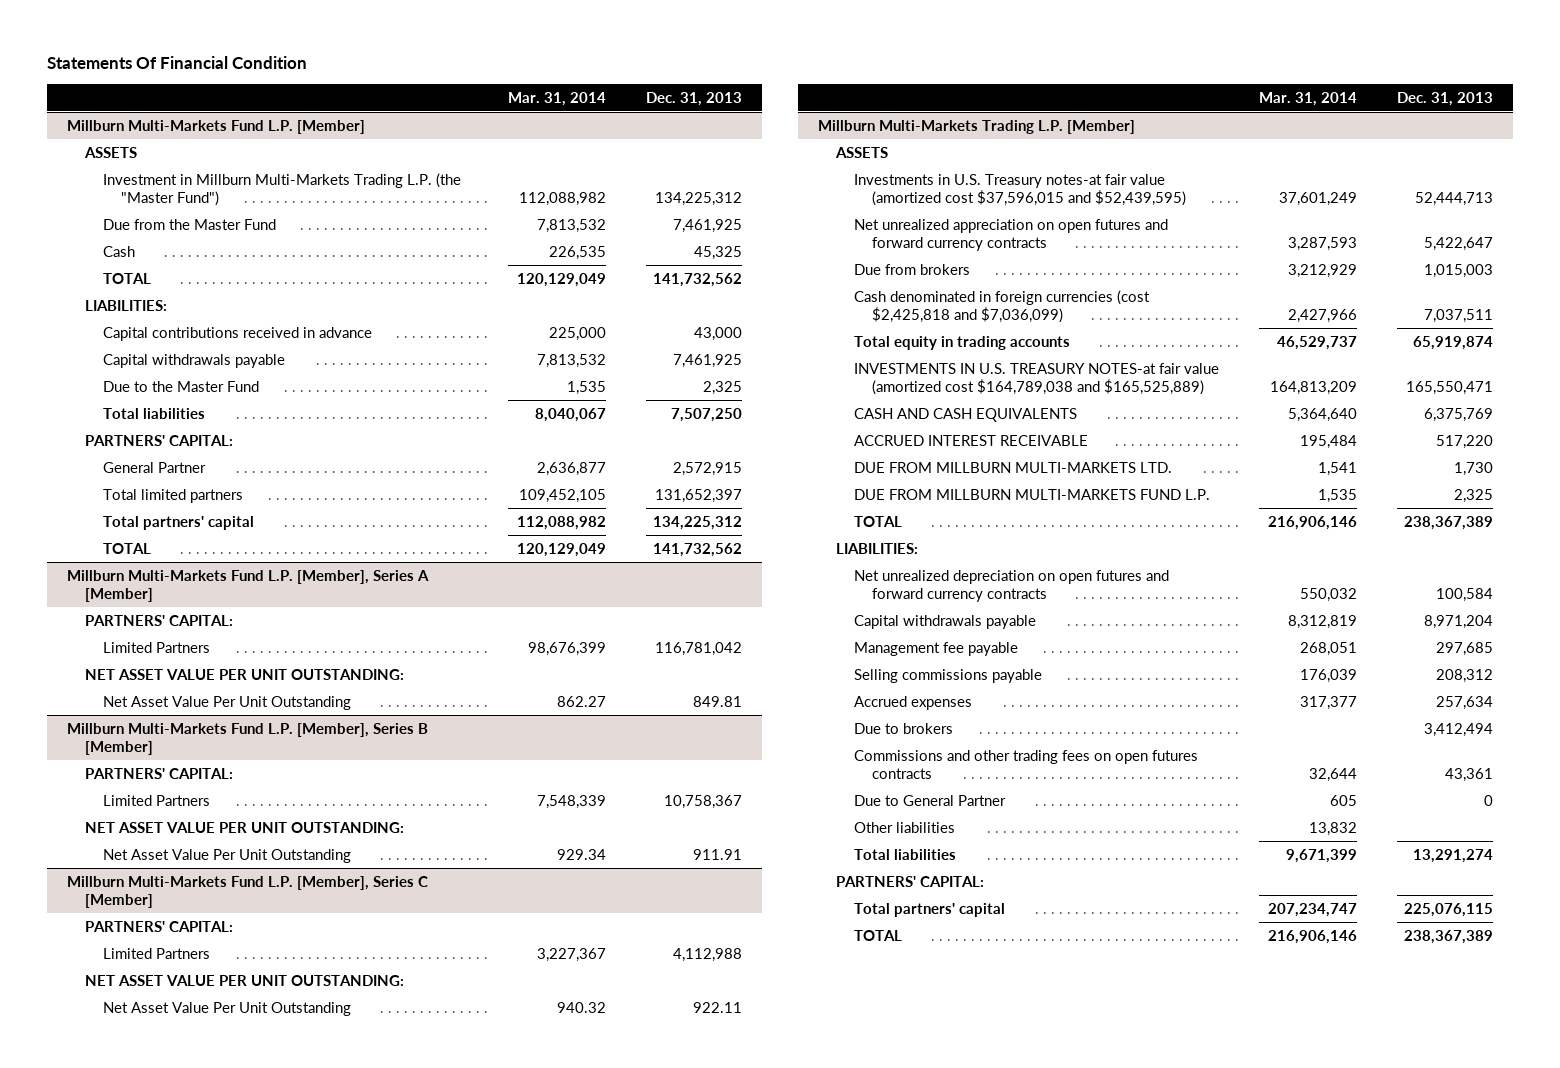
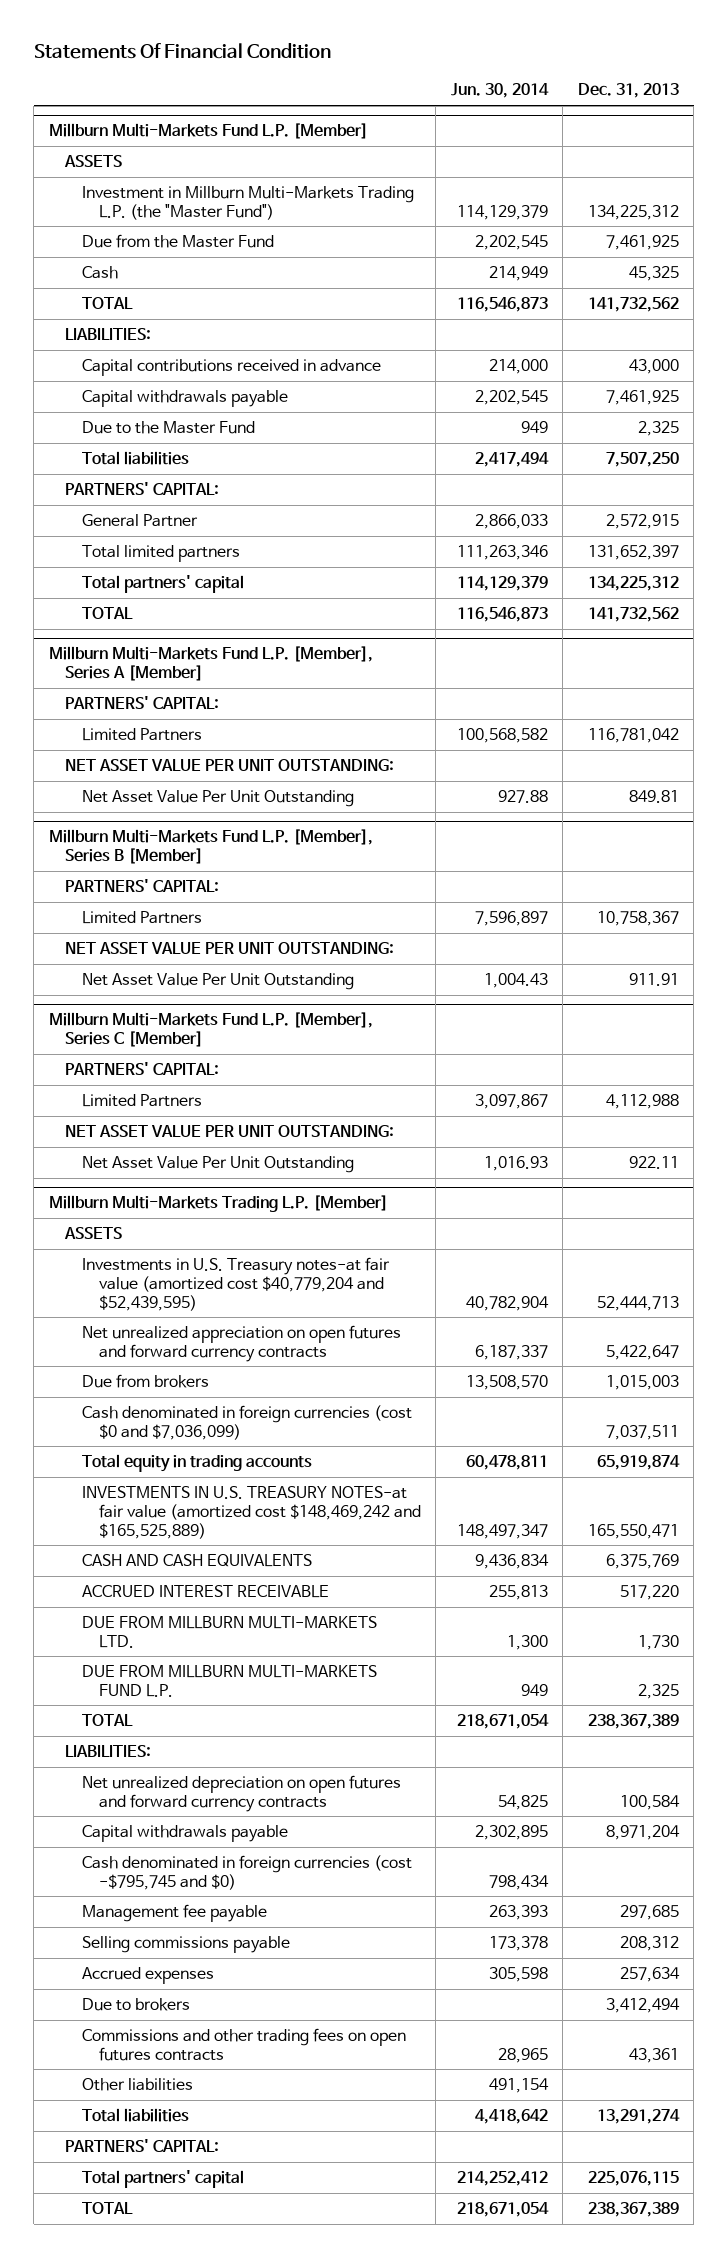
- | Mar. 31, 2014 | Dec. 31, 2013
+ | Jun. 30, 2014 | Dec. 31, 2013
@ Millburn Multi-Markets Trading L.P. [Member]
- Investments in U.S. Treasury notes-at fair value (amortized cost $37,596,015 and $52,439,595) | 37,601,249 | 52,444,713
+ Investments in U.S. Treasury notes-at fair value (amortized cost $40,779,204 and $52,439,595) | 40,782,904 | 52,444,713
- Cash denominated in foreign currencies (cost $2,425,818 and $7,036,099) | 2,427,966 | 7,037,511
+ Cash denominated in foreign currencies (cost $0 and $7,036,099) | | 7,037,511
- INVESTMENTS IN U.S. TREASURY NOTES-at fair value (amortized cost $164,789,038 and $165,525,889) | 164,813,209 | 165,550,471
+ INVESTMENTS IN U.S. TREASURY NOTES-at fair value (amortized cost $148,469,242 and $165,525,889) | 148,497,347 | 165,550,471
+ Cash denominated in foreign currencies (cost -$795,745 and $0) | 798,434 |
- Due to General Partner | 605 | 0

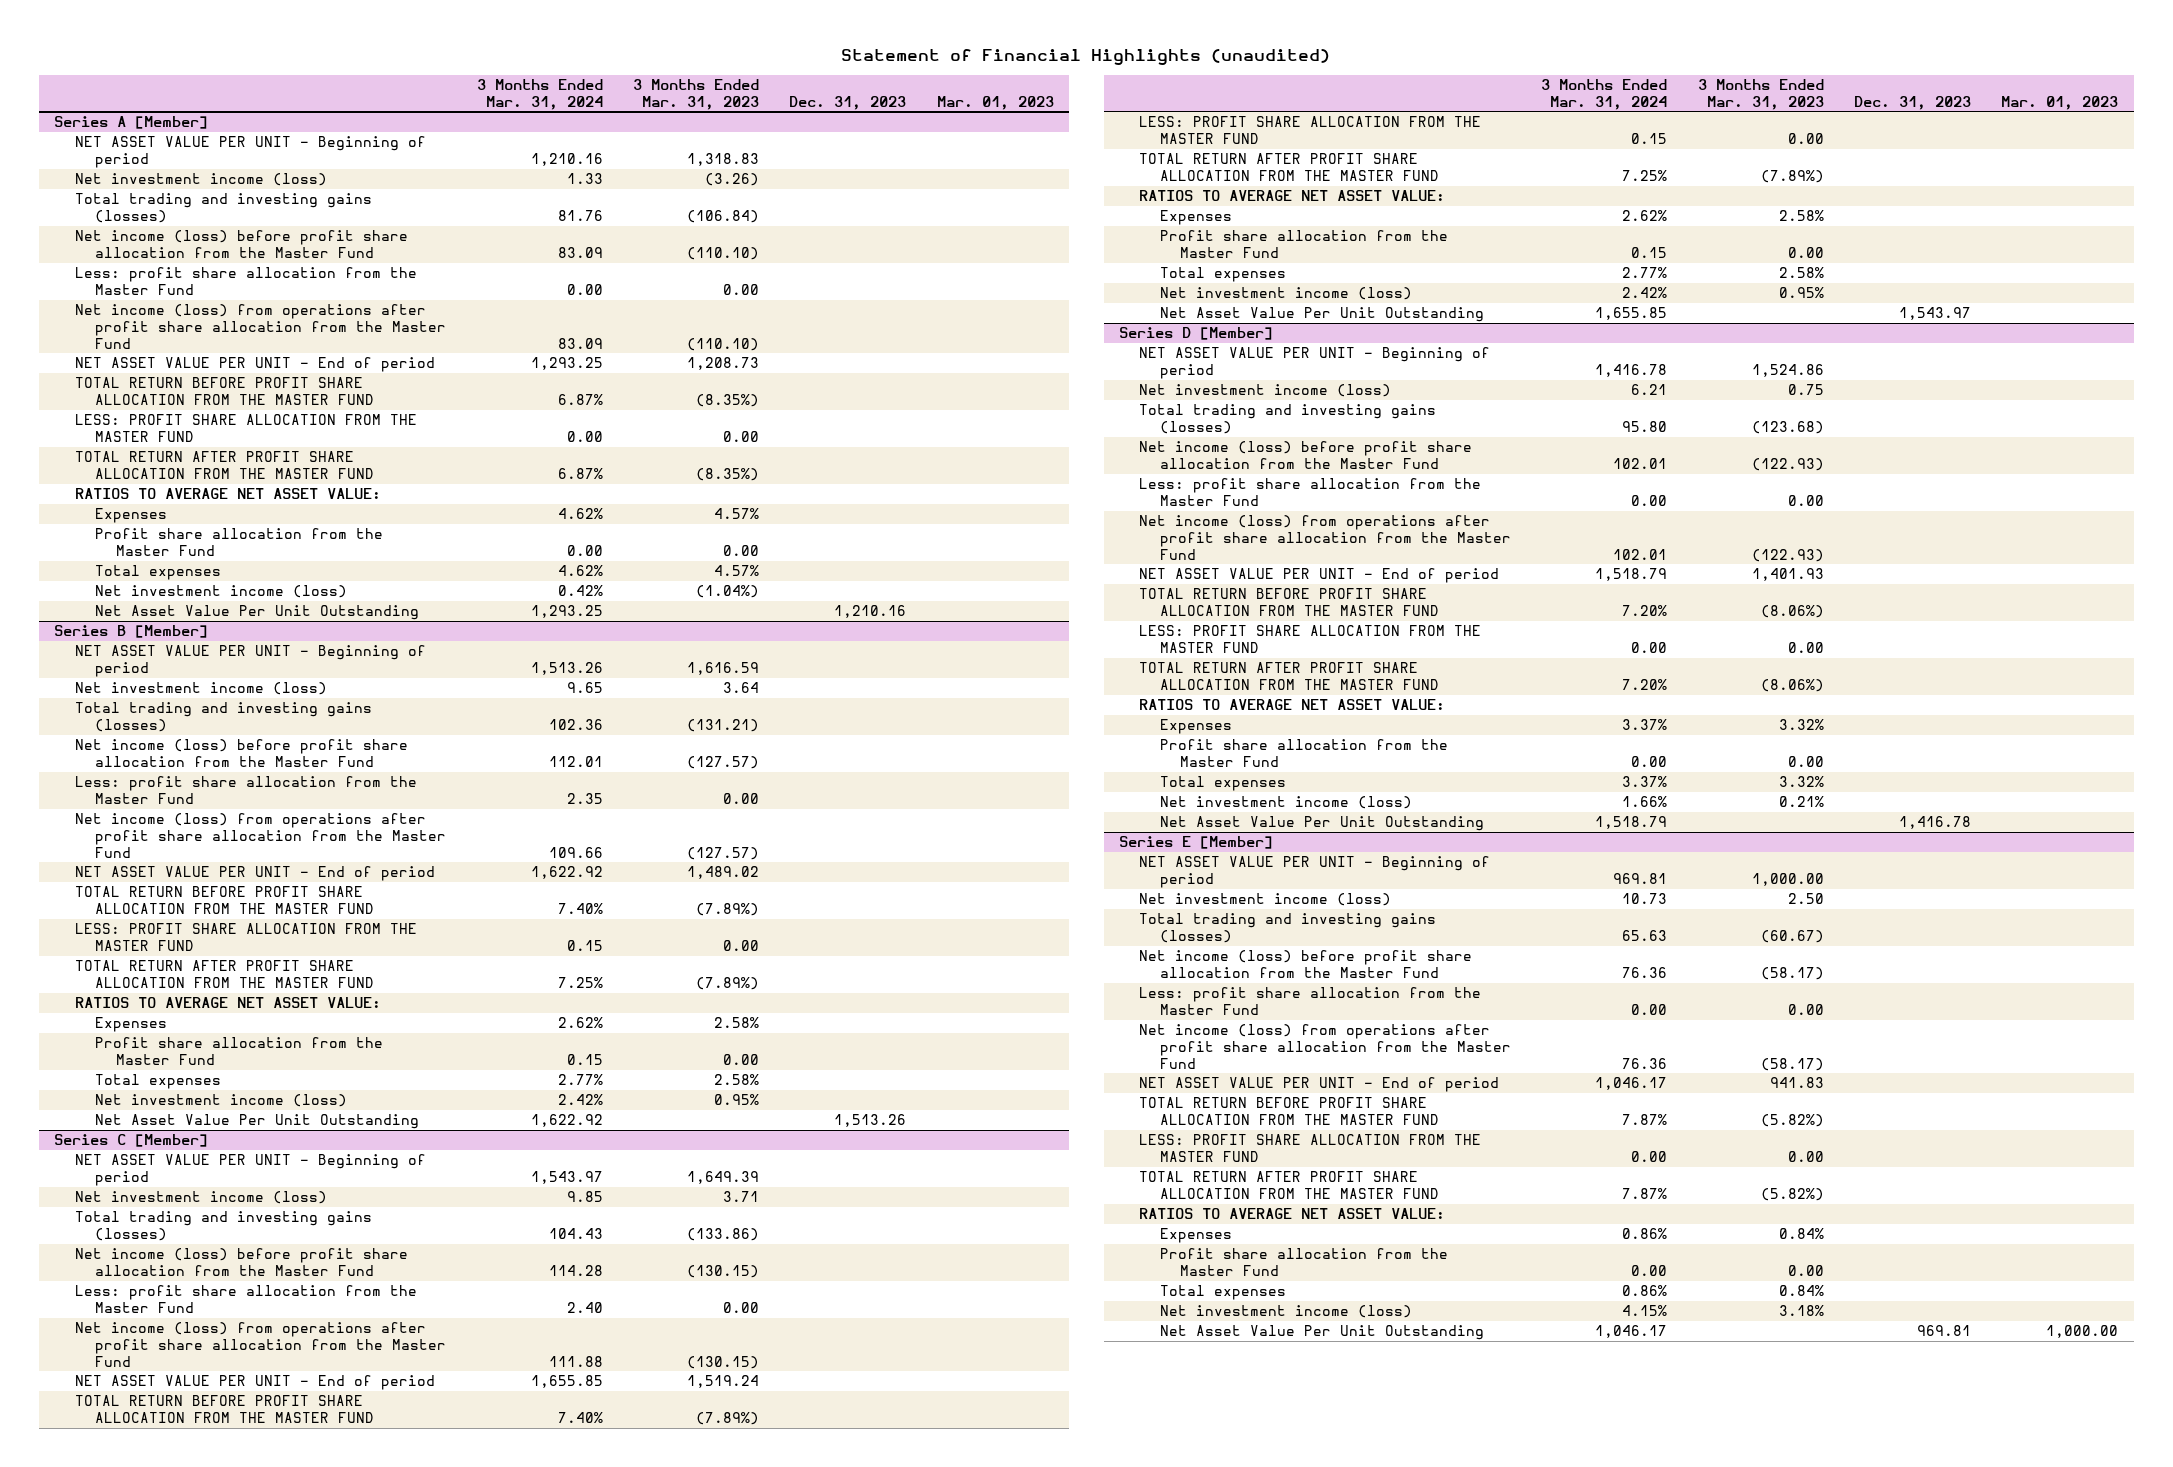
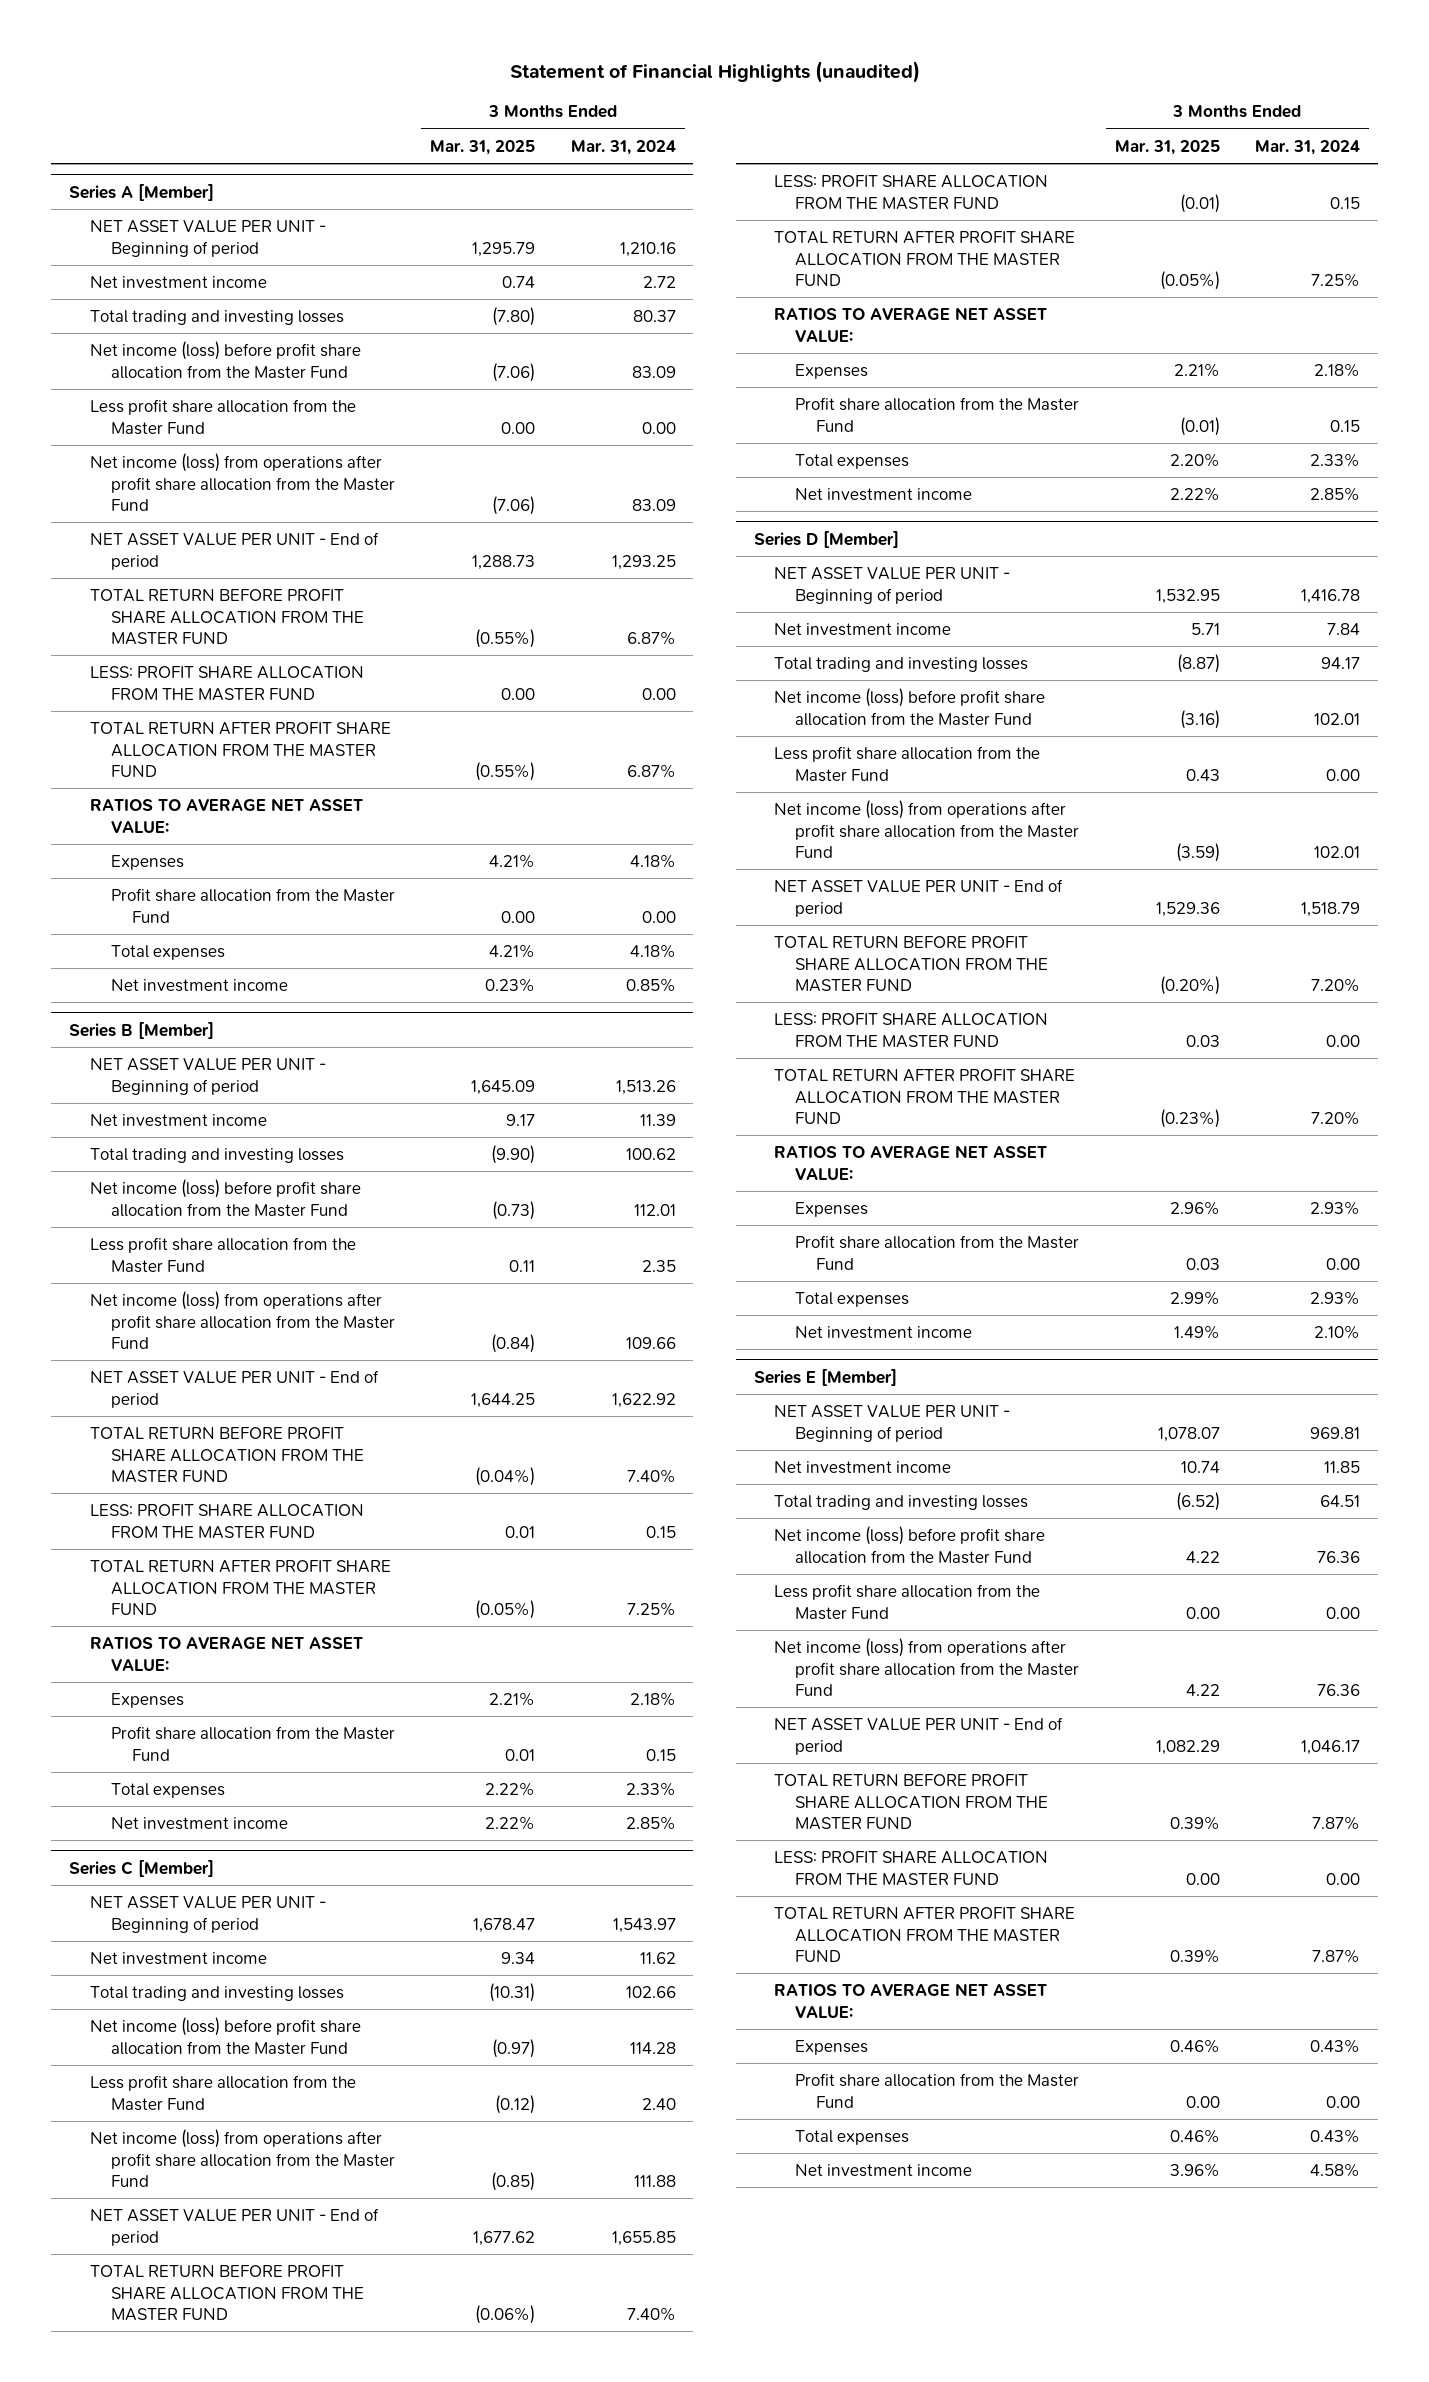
- | 3 Months Ended Mar. 31, 2024 | 3 Months Ended Mar. 31, 2023 | Dec. 31, 2023 | Mar. 01, 2023
+ | 3 Months Ended Mar. 31, 2025 | 3 Months Ended Mar. 31, 2024
@ Series A [Member]
- Net investment income (loss) | 1.33 | (3.26) | |
- Total trading and investing gains (losses) | 81.76 | (106.84) | |
+ Net investment income | 0.74 | 2.72
+ Total trading and investing losses | (7.80) | 80.37
- Less: profit share allocation from the Master Fund | 0.00 | 0.00 | |
+ Less profit share allocation from the Master Fund | 0.00 | 0.00
- Expenses | 4.62% | 4.57% | |
+ Expenses | 4.21% | 4.18%
- Total expenses | 4.62% | 4.57% | |
- Net investment income (loss) | 0.42% | (1.04%) | |
- Net Asset Value Per Unit Outstanding | 1,293.25 | | 1,210.16 |
+ Total expenses | 4.21% | 4.18%
+ Net investment income | 0.23% | 0.85%
@ Series B [Member]
- Net investment income (loss) | 9.65 | 3.64 | |
- Total trading and investing gains (losses) | 102.36 | (131.21) | |
+ Net investment income | 9.17 | 11.39
+ Total trading and investing losses | (9.90) | 100.62
- Less: profit share allocation from the Master Fund | 2.35 | 0.00 | |
+ Less profit share allocation from the Master Fund | 0.11 | 2.35
- Expenses | 2.62% | 2.58% | |
+ Expenses | 2.21% | 2.18%
- Total expenses | 2.77% | 2.58% | |
- Net investment income (loss) | 2.42% | 0.95% | |
- Net Asset Value Per Unit Outstanding | 1,622.92 | | 1,513.26 |
+ Total expenses | 2.22% | 2.33%
+ Net investment income | 2.22% | 2.85%
@ Series C [Member]
- Net investment income (loss) | 9.85 | 3.71 | |
- Total trading and investing gains (losses) | 104.43 | (133.86) | |
+ Net investment income | 9.34 | 11.62
+ Total trading and investing losses | (10.31) | 102.66
- Less: profit share allocation from the Master Fund | 2.40 | 0.00 | |
+ Less profit share allocation from the Master Fund | (0.12) | 2.40
- Expenses | 2.62% | 2.58% | |
+ Expenses | 2.21% | 2.18%
- Total expenses | 2.77% | 2.58% | |
- Net investment income (loss) | 2.42% | 0.95% | |
- Net Asset Value Per Unit Outstanding | 1,655.85 | | 1,543.97 |
+ Total expenses | 2.20% | 2.33%
+ Net investment income | 2.22% | 2.85%
@ Series D [Member]
- Net investment income (loss) | 6.21 | 0.75 | |
- Total trading and investing gains (losses) | 95.80 | (123.68) | |
+ Net investment income | 5.71 | 7.84
+ Total trading and investing losses | (8.87) | 94.17
- Less: profit share allocation from the Master Fund | 0.00 | 0.00 | |
+ Less profit share allocation from the Master Fund | 0.43 | 0.00
- Expenses | 3.37% | 3.32% | |
+ Expenses | 2.96% | 2.93%
- Total expenses | 3.37% | 3.32% | |
- Net investment income (loss) | 1.66% | 0.21% | |
- Net Asset Value Per Unit Outstanding | 1,518.79 | | 1,416.78 |
+ Total expenses | 2.99% | 2.93%
+ Net investment income | 1.49% | 2.10%
@ Series E [Member]
- Net investment income (loss) | 10.73 | 2.50 | |
- Total trading and investing gains (losses) | 65.63 | (60.67) | |
+ Net investment income | 10.74 | 11.85
+ Total trading and investing losses | (6.52) | 64.51
- Less: profit share allocation from the Master Fund | 0.00 | 0.00 | |
+ Less profit share allocation from the Master Fund | 0.00 | 0.00
- Expenses | 0.86% | 0.84% | |
+ Expenses | 0.46% | 0.43%
- Total expenses | 0.86% | 0.84% | |
- Net investment income (loss) | 4.15% | 3.18% | |
- Net Asset Value Per Unit Outstanding | 1,046.17 | | 969.81 | 1,000.00
+ Total expenses | 0.46% | 0.43%
+ Net investment income | 3.96% | 4.58%

